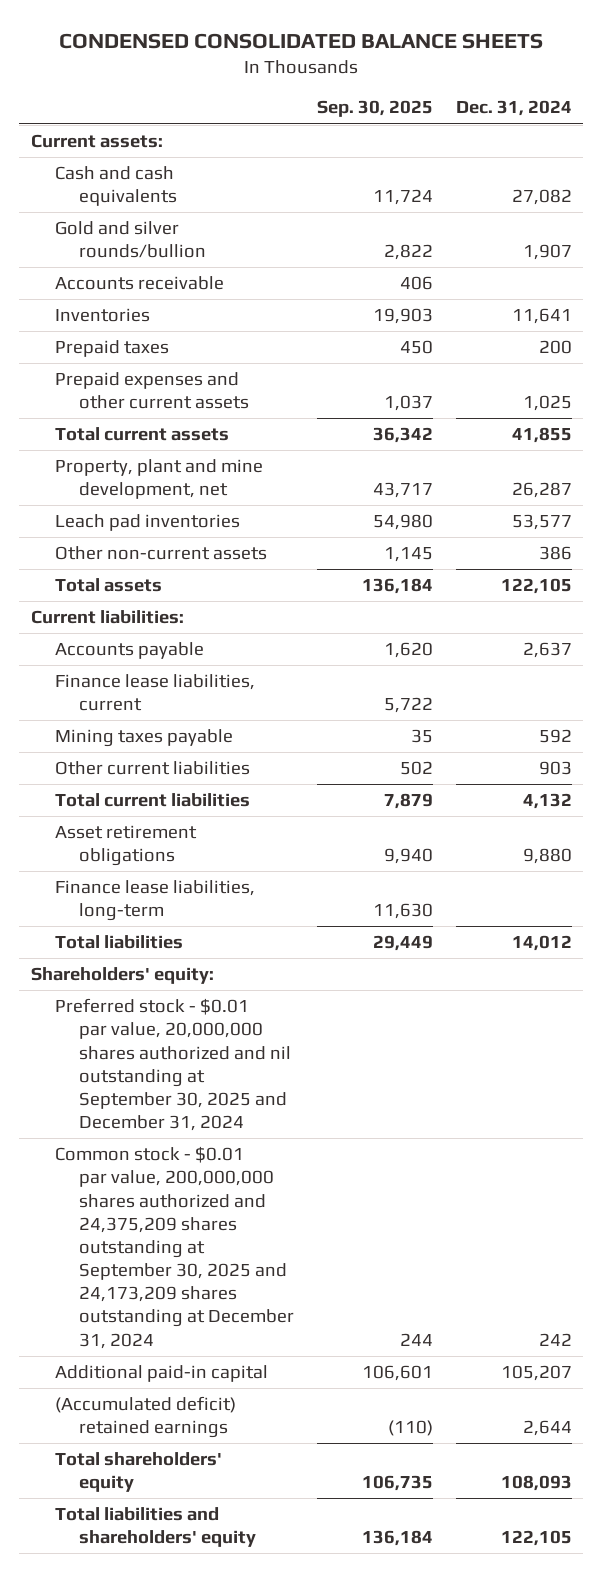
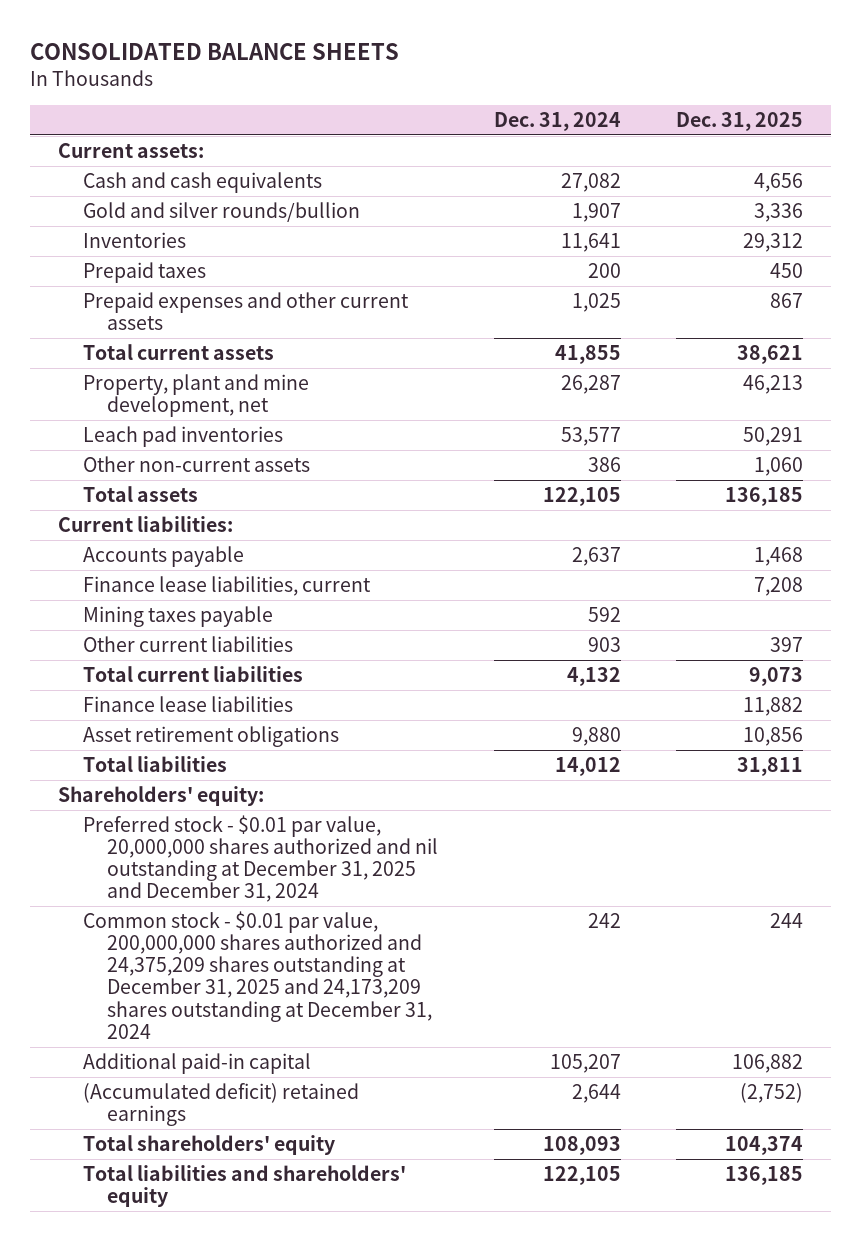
- CONDENSED CONSOLIDATED BALANCE SHEETS
+ CONSOLIDATED BALANCE SHEETS
- | Sep. 30, 2025 | Dec. 31, 2024
+ | Dec. 31, 2024 | Dec. 31, 2025
- Accounts receivable | 406 |
+ Finance lease liabilities | | 11,882
- Finance lease liabilities, long-term | 11,630 |
- Preferred stock - $0.01 par value, 20,000,000 shares authorized and nil outstanding at September 30, 2025 and December 31, 2024
- Common stock - $0.01 par value, 200,000,000 shares authorized and 24,375,209 shares outstanding at September 30, 2025 and 24,173,209 shares outstanding at December 31, 2024 | 244 | 242
+ Preferred stock - $0.01 par value, 20,000,000 shares authorized and nil outstanding at December 31, 2025 and December 31, 2024
+ Common stock - $0.01 par value, 200,000,000 shares authorized and 24,375,209 shares outstanding at December 31, 2025 and 24,173,209 shares outstanding at December 31, 2024 | 242 | 244

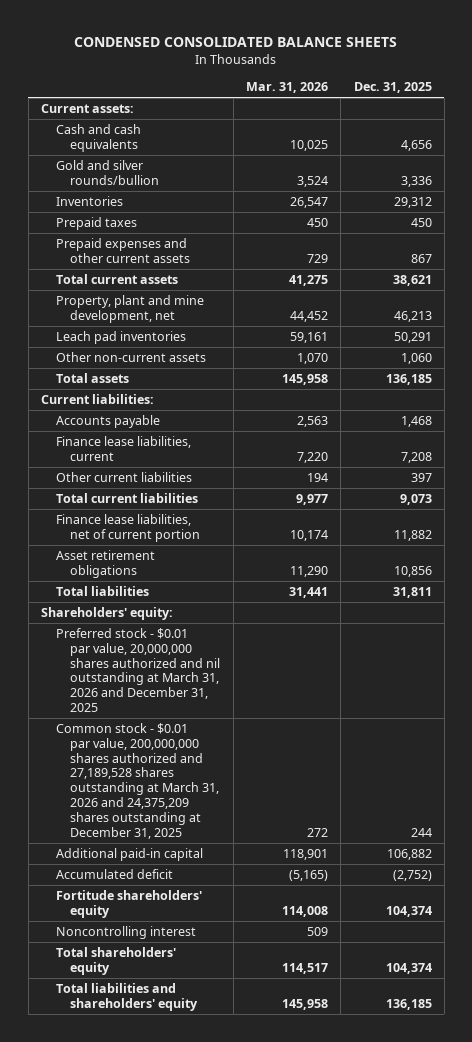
- CONSOLIDATED BALANCE SHEETS
+ CONDENSED CONSOLIDATED BALANCE SHEETS
- | Dec. 31, 2024 | Dec. 31, 2025
+ | Mar. 31, 2026 | Dec. 31, 2025
- Mining taxes payable | 592 |
- Finance lease liabilities | | 11,882
+ Finance lease liabilities, net of current portion | 10,174 | 11,882
- Preferred stock - $0.01 par value, 20,000,000 shares authorized and nil outstanding at December 31, 2025 and December 31, 2024
- Common stock - $0.01 par value, 200,000,000 shares authorized and 24,375,209 shares outstanding at December 31, 2025 and 24,173,209 shares outstanding at December 31, 2024 | 242 | 244
+ Preferred stock - $0.01 par value, 20,000,000 shares authorized and nil outstanding at March 31, 2026 and December 31, 2025
+ Common stock - $0.01 par value, 200,000,000 shares authorized and 27,189,528 shares outstanding at March 31, 2026 and 24,375,209 shares outstanding at December 31, 2025 | 272 | 244
- (Accumulated deficit) retained earnings | 2,644 | (2,752)
+ Accumulated deficit | (5,165) | (2,752)
+ Fortitude shareholders' equity | 114,008 | 104,374
+ Noncontrolling interest | 509 |

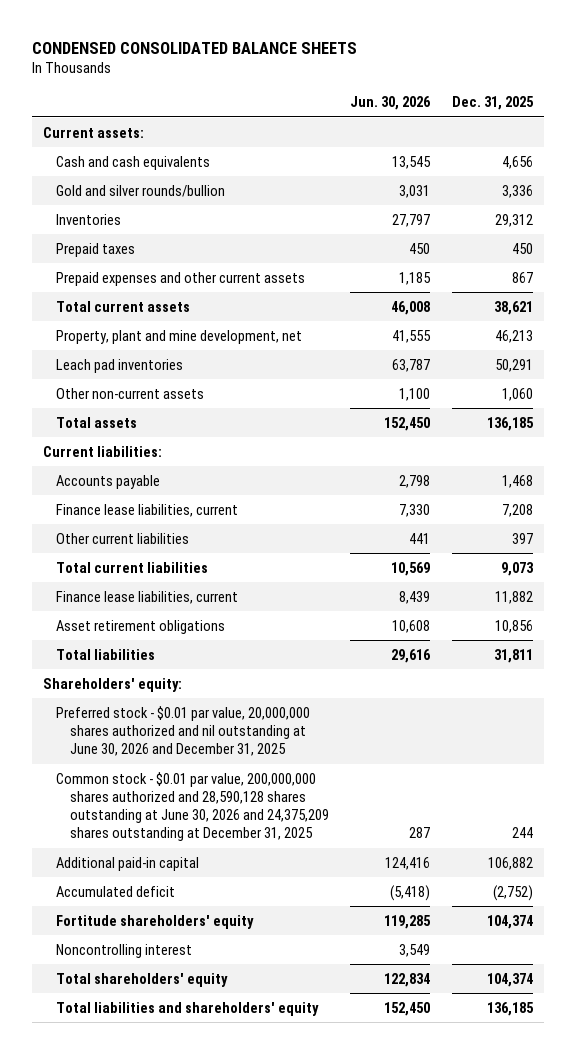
- | Mar. 31, 2026 | Dec. 31, 2025
+ | Jun. 30, 2026 | Dec. 31, 2025
- Finance lease liabilities, net of current portion | 10,174 | 11,882
+ Finance lease liabilities, current | 8,439 | 11,882
- Preferred stock - $0.01 par value, 20,000,000 shares authorized and nil outstanding at March 31, 2026 and December 31, 2025
- Common stock - $0.01 par value, 200,000,000 shares authorized and 27,189,528 shares outstanding at March 31, 2026 and 24,375,209 shares outstanding at December 31, 2025 | 272 | 244
+ Preferred stock - $0.01 par value, 20,000,000 shares authorized and nil outstanding at June 30, 2026 and December 31, 2025
+ Common stock - $0.01 par value, 200,000,000 shares authorized and 28,590,128 shares outstanding at June 30, 2026 and 24,375,209 shares outstanding at December 31, 2025 | 287 | 244

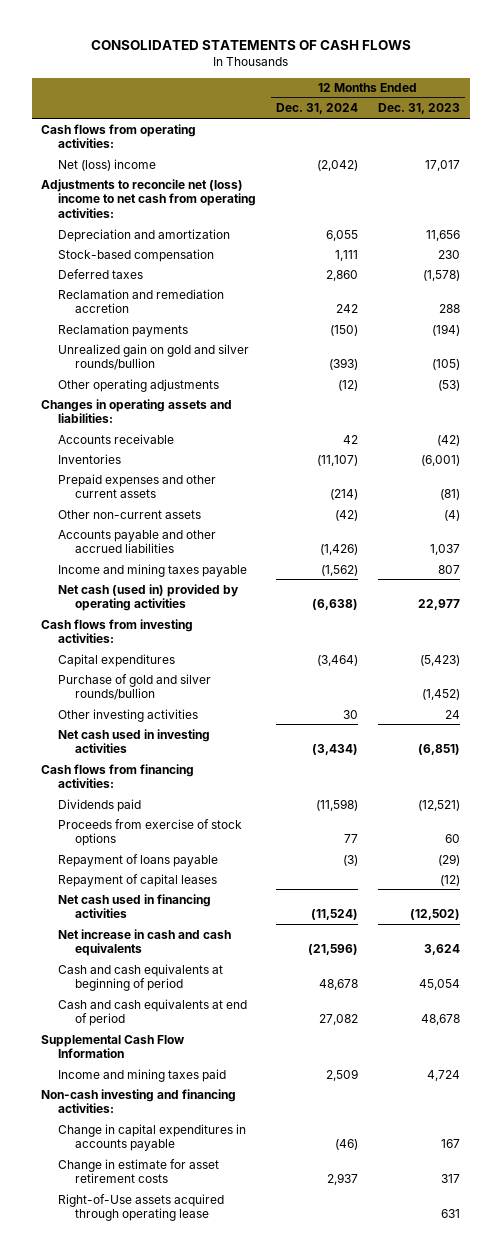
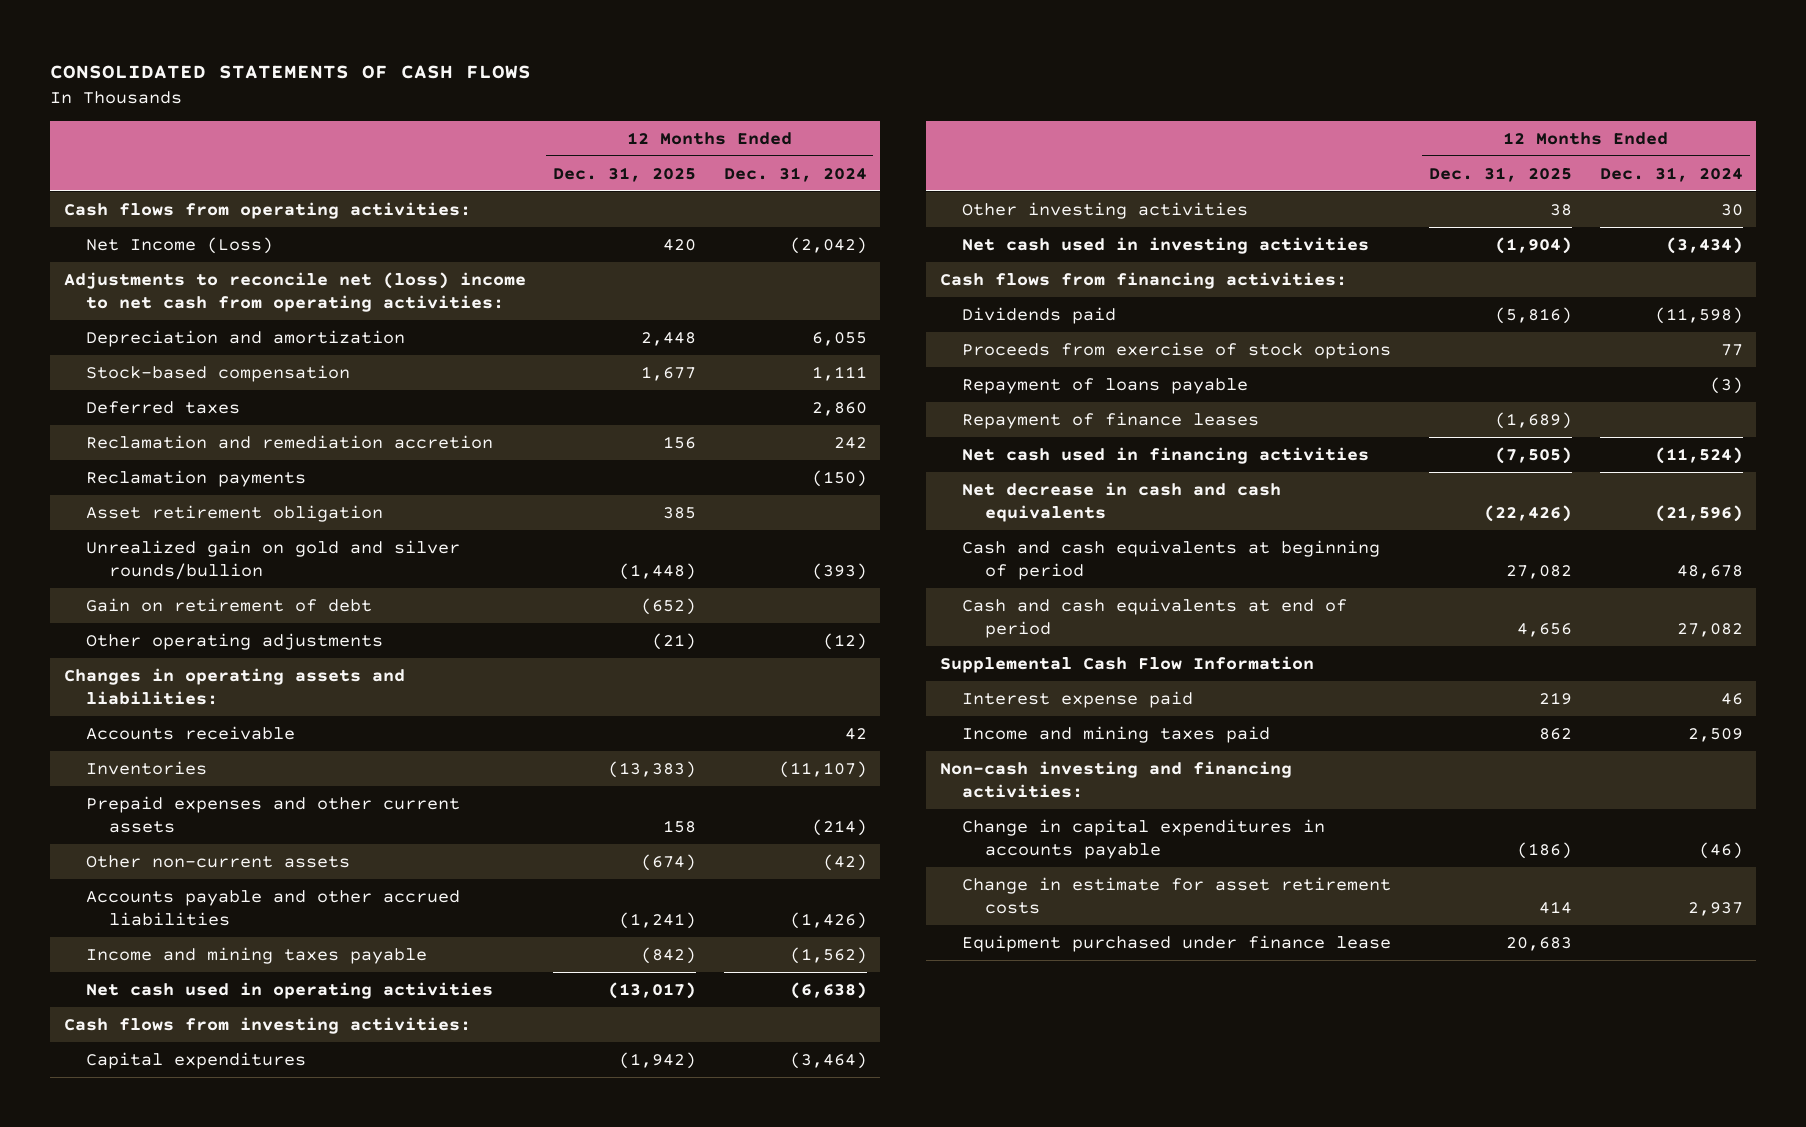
- | 12 Months Ended Dec. 31, 2024 | 12 Months Ended Dec. 31, 2023
+ | 12 Months Ended Dec. 31, 2025 | 12 Months Ended Dec. 31, 2024
- Net (loss) income | (2,042) | 17,017
+ Net Income (Loss) | 420 | (2,042)
+ Asset retirement obligation | 385 |
+ Gain on retirement of debt | (652) |
- Net cash (used in) provided by operating activities | (6,638) | 22,977
+ Net cash used in operating activities | (13,017) | (6,638)
- Purchase of gold and silver rounds/bullion | | (1,452)
- Repayment of capital leases | | (12)
+ Repayment of finance leases | (1,689) |
- Net increase in cash and cash equivalents | (21,596) | 3,624
+ Net decrease in cash and cash equivalents | (22,426) | (21,596)
+ Interest expense paid | 219 | 46
- Right-of-Use assets acquired through operating lease | | 631
+ Equipment purchased under finance lease | 20,683 |

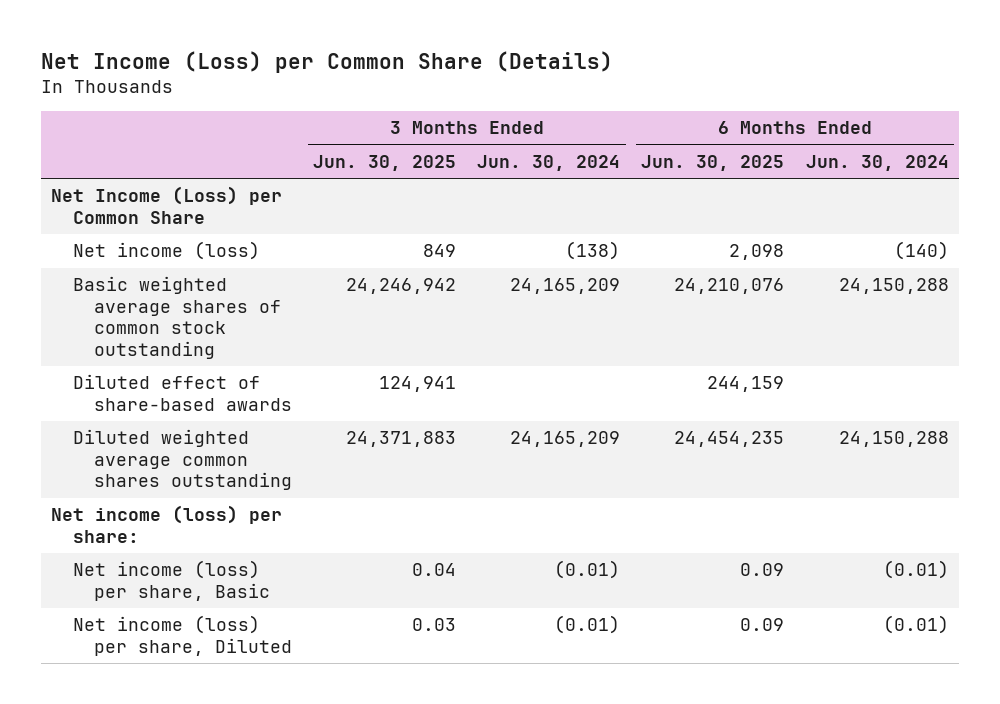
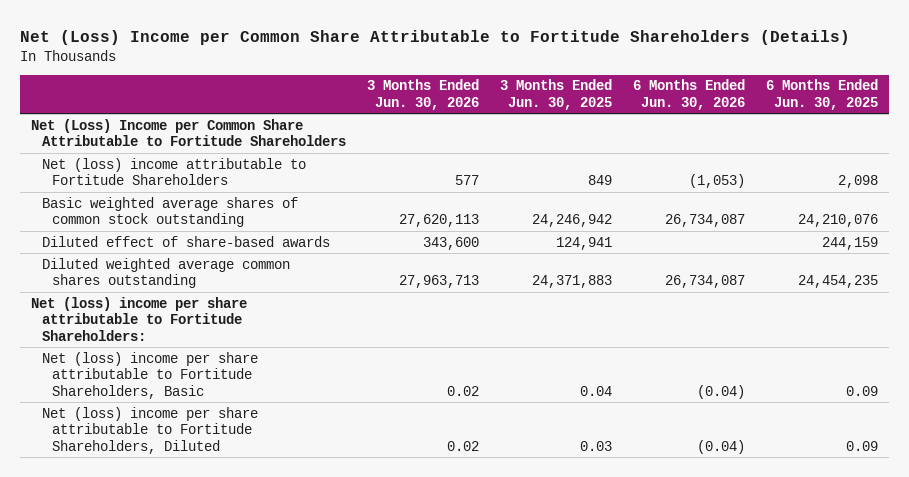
- Net Income (Loss) per Common Share (Details)
+ Net (Loss) Income per Common Share Attributable to Fortitude Shareholders (Details)
- | 3 Months Ended Jun. 30, 2025 | 3 Months Ended Jun. 30, 2024 | 6 Months Ended Jun. 30, 2025 | 6 Months Ended Jun. 30, 2024
+ | 3 Months Ended Jun. 30, 2026 | 3 Months Ended Jun. 30, 2025 | 6 Months Ended Jun. 30, 2026 | 6 Months Ended Jun. 30, 2025
- Net Income (Loss) per Common Share
- Net income (loss) | 849 | (138) | 2,098 | (140)
+ Net (Loss) Income per Common Share Attributable to Fortitude Shareholders
+ Net (loss) income attributable to Fortitude Shareholders | 577 | 849 | (1,053) | 2,098
- Net income (loss) per share:
- Net income (loss) per share, Basic | 0.04 | (0.01) | 0.09 | (0.01)
- Net income (loss) per share, Diluted | 0.03 | (0.01) | 0.09 | (0.01)
+ Net (loss) income per share attributable to Fortitude Shareholders:
+ Net (loss) income per share attributable to Fortitude Shareholders, Basic | 0.02 | 0.04 | (0.04) | 0.09
+ Net (loss) income per share attributable to Fortitude Shareholders, Diluted | 0.02 | 0.03 | (0.04) | 0.09

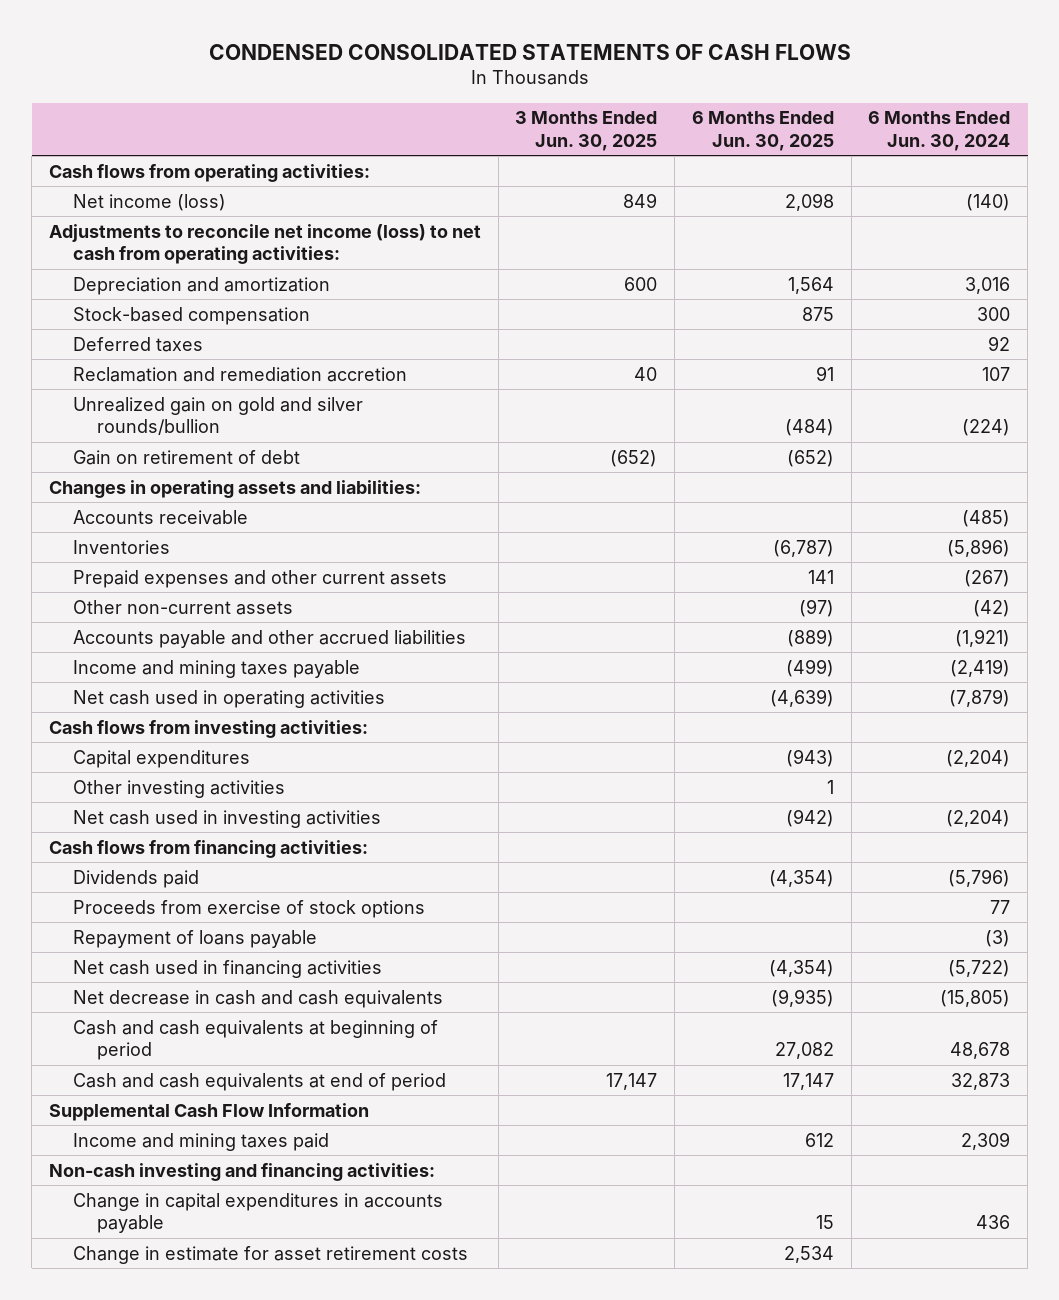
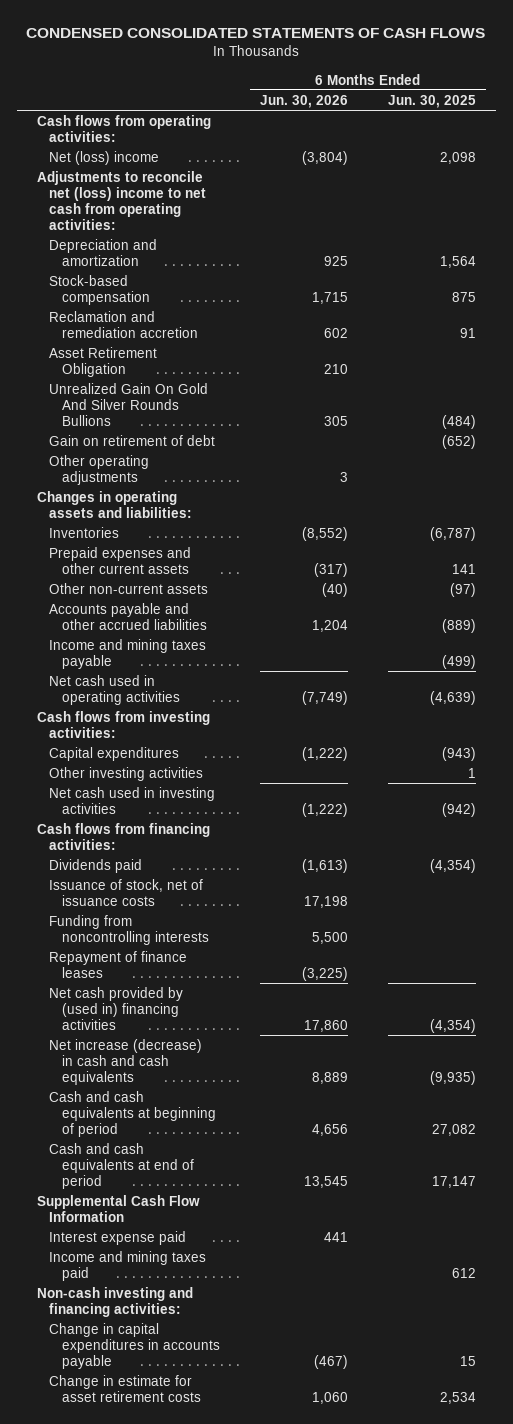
- | 3 Months Ended Jun. 30, 2025 | 6 Months Ended Jun. 30, 2025 | 6 Months Ended Jun. 30, 2024
+ | 6 Months Ended Jun. 30, 2026 | 6 Months Ended Jun. 30, 2025
- Net income (loss) | 849 | 2,098 | (140)
- Adjustments to reconcile net income (loss) to net cash from operating activities:
+ Net (loss) income | (3,804) | 2,098
+ Adjustments to reconcile net (loss) income to net cash from operating activities:
- Deferred taxes | | | 92
- Unrealized gain on gold and silver rounds/bullion | | (484) | (224)
+ Asset Retirement Obligation | 210 |
+ Unrealized Gain On Gold And Silver Rounds Bullions | 305 | (484)
+ Other operating adjustments | 3 |
- Accounts receivable | | | (485)
- Proceeds from exercise of stock options | | | 77
- Repayment of loans payable | | | (3)
- Net cash used in financing activities | | (4,354) | (5,722)
- Net decrease in cash and cash equivalents | | (9,935) | (15,805)
+ Issuance of stock, net of issuance costs | 17,198 |
+ Funding from noncontrolling interests | 5,500 |
+ Repayment of finance leases | (3,225) |
+ Net cash provided by (used in) financing activities | 17,860 | (4,354)
+ Net increase (decrease) in cash and cash equivalents | 8,889 | (9,935)
+ Interest expense paid | 441 |

